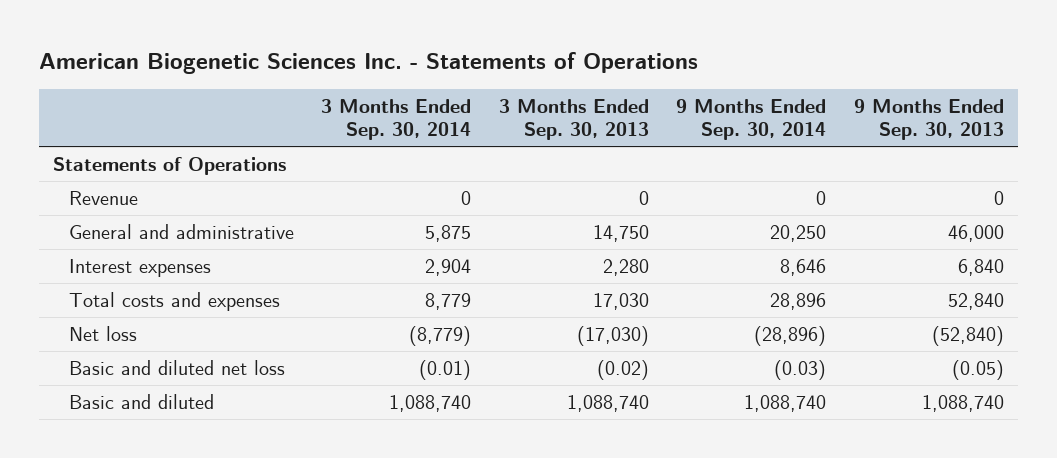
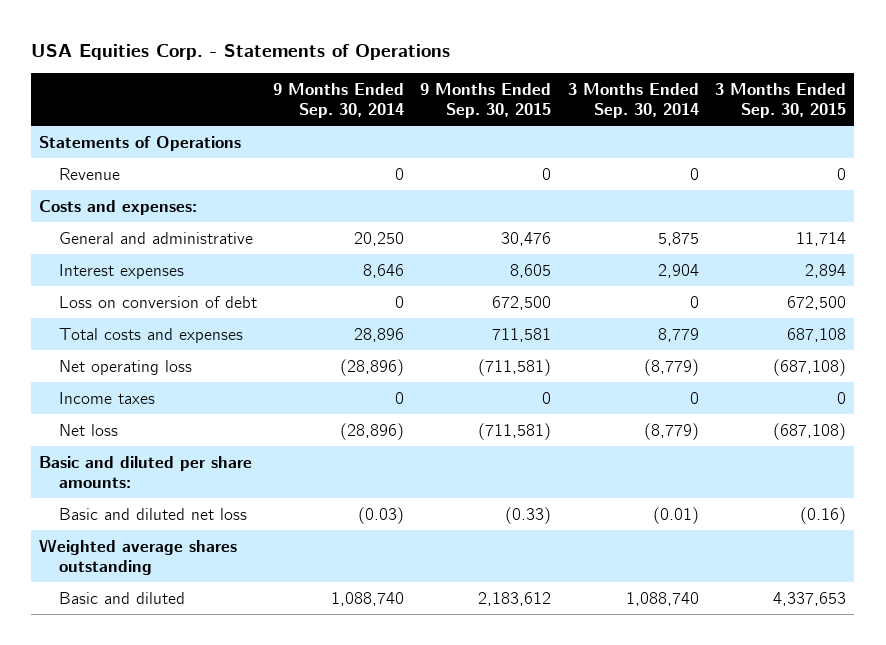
- American Biogenetic Sciences Inc. - Statements of Operations
+ USA Equities Corp. - Statements of Operations
- | 3 Months Ended Sep. 30, 2014 | 3 Months Ended Sep. 30, 2013 | 9 Months Ended Sep. 30, 2014 | 9 Months Ended Sep. 30, 2013
+ | 9 Months Ended Sep. 30, 2014 | 9 Months Ended Sep. 30, 2015 | 3 Months Ended Sep. 30, 2014 | 3 Months Ended Sep. 30, 2015
+ Costs and expenses:
+ Loss on conversion of debt | 0 | 672,500 | 0 | 672,500
+ Net operating loss | (28,896) | (711,581) | (8,779) | (687,108)
+ Income taxes | 0 | 0 | 0 | 0
+ Basic and diluted per share amounts:
+ Weighted average shares outstanding

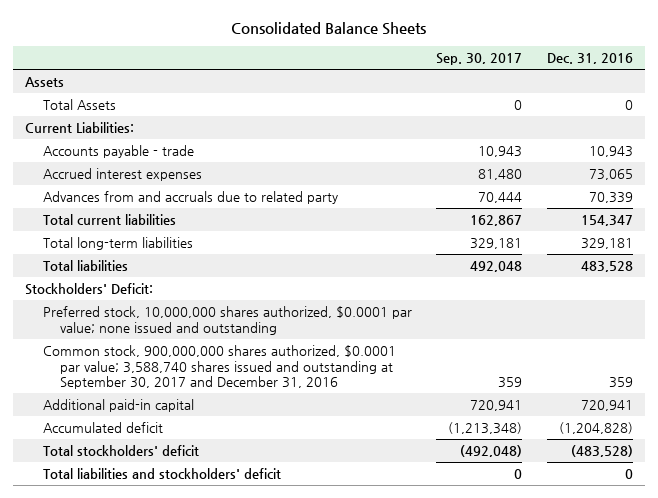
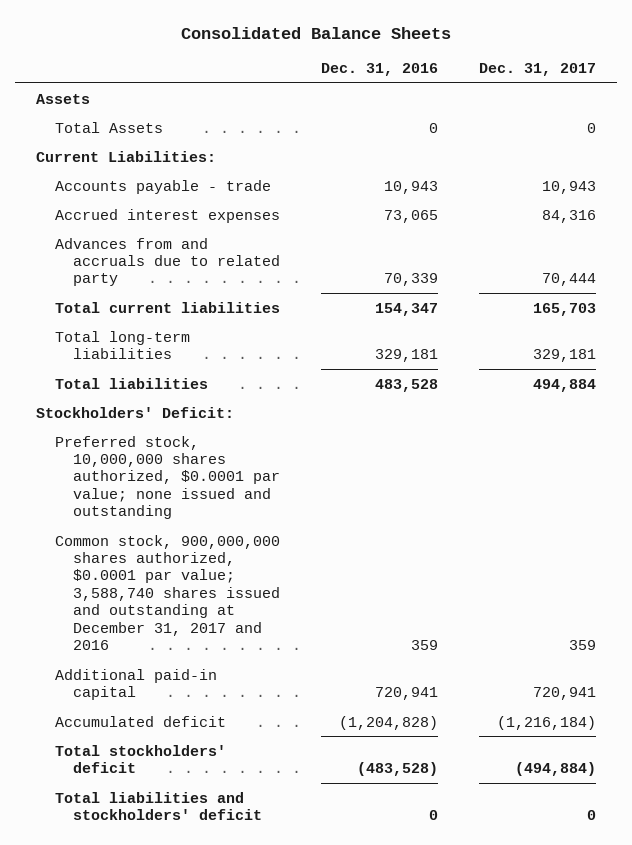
- | Sep. 30, 2017 | Dec. 31, 2016
+ | Dec. 31, 2016 | Dec. 31, 2017
- Common stock, 900,000,000 shares authorized, $0.0001 par value; 3,588,740 shares issued and outstanding at September 30, 2017 and December 31, 2016 | 359 | 359
+ Common stock, 900,000,000 shares authorized, $0.0001 par value; 3,588,740 shares issued and outstanding at December 31, 2017 and 2016 | 359 | 359

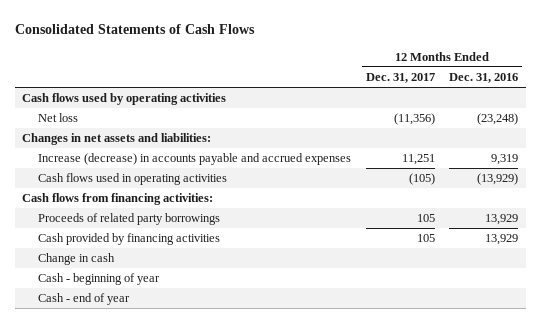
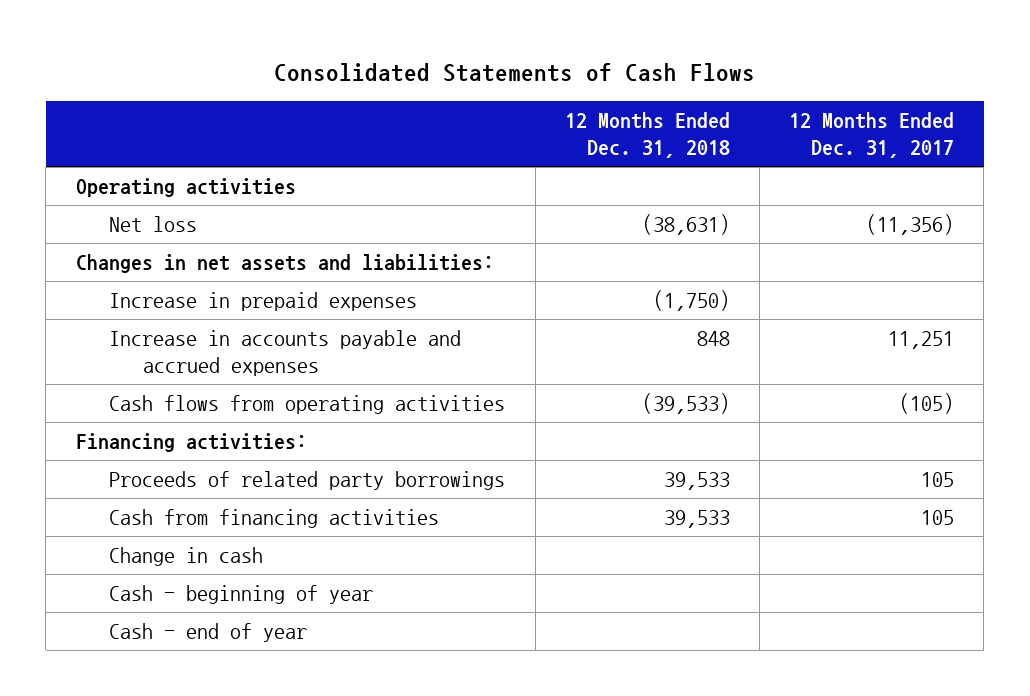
- | 12 Months Ended Dec. 31, 2017 | 12 Months Ended Dec. 31, 2016
+ | 12 Months Ended Dec. 31, 2018 | 12 Months Ended Dec. 31, 2017
- Cash flows used by operating activities
+ Operating activities
- Increase (decrease) in accounts payable and accrued expenses | 11,251 | 9,319
- Cash flows used in operating activities | (105) | (13,929)
- Cash flows from financing activities:
+ Increase in prepaid expenses | (1,750) |
+ Increase in accounts payable and accrued expenses | 848 | 11,251
+ Cash flows from operating activities | (39,533) | (105)
+ Financing activities:
- Cash provided by financing activities | 105 | 13,929
+ Cash from financing activities | 39,533 | 105

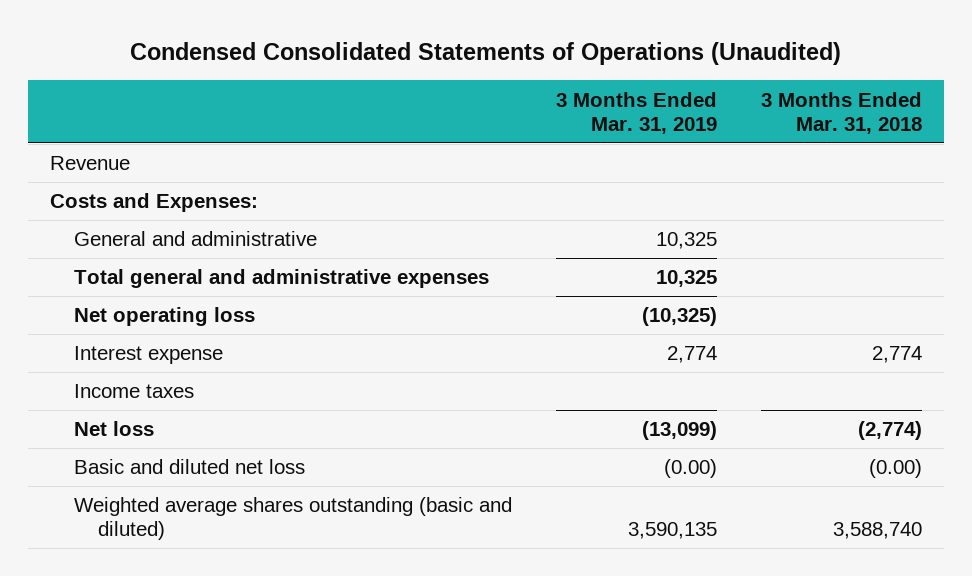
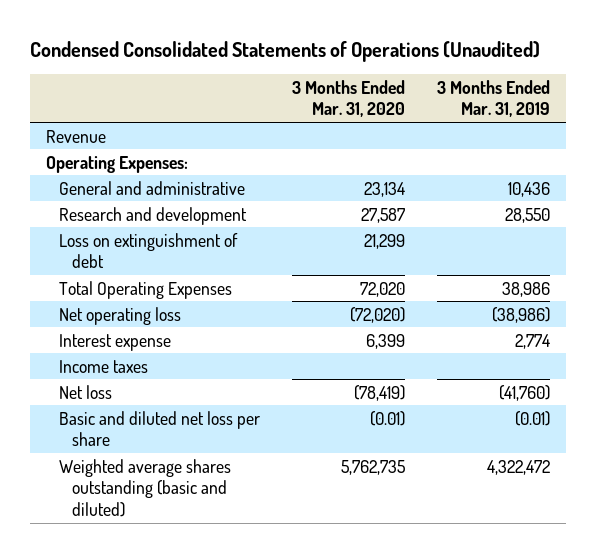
- | 3 Months Ended Mar. 31, 2019 | 3 Months Ended Mar. 31, 2018
+ | 3 Months Ended Mar. 31, 2020 | 3 Months Ended Mar. 31, 2019
- Costs and Expenses:
- General and administrative | 10,325 |
- Total general and administrative expenses | 10,325 |
- Net operating loss | (10,325) |
+ Operating Expenses:
+ General and administrative | 23,134 | 10,436
+ Research and development | 27,587 | 28,550
+ Loss on extinguishment of debt | 21,299 |
+ Total Operating Expenses | 72,020 | 38,986
+ Net operating loss | (72,020) | (38,986)
- Net loss | (13,099) | (2,774)
- Basic and diluted net loss | (0.00) | (0.00)
- Weighted average shares outstanding (basic and diluted) | 3,590,135 | 3,588,740
+ Net loss | (78,419) | (41,760)
+ Basic and diluted net loss per share | (0.01) | (0.01)
+ Weighted average shares outstanding (basic and diluted) | 5,762,735 | 4,322,472

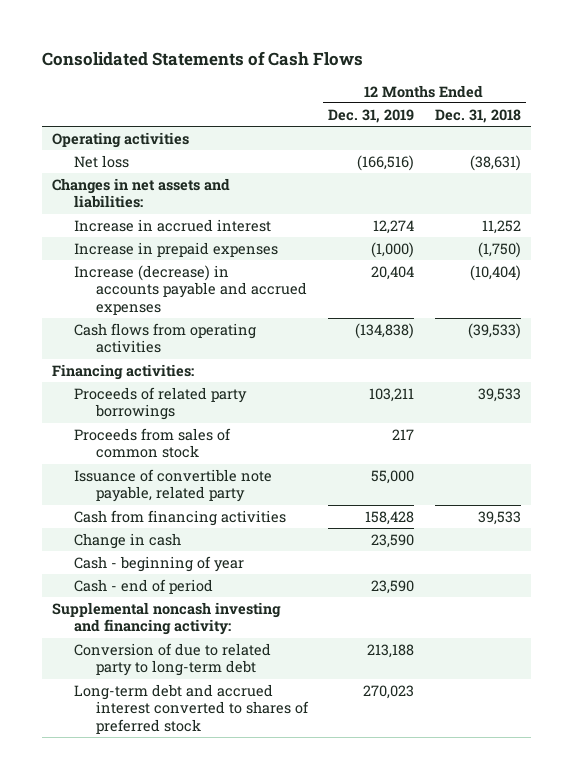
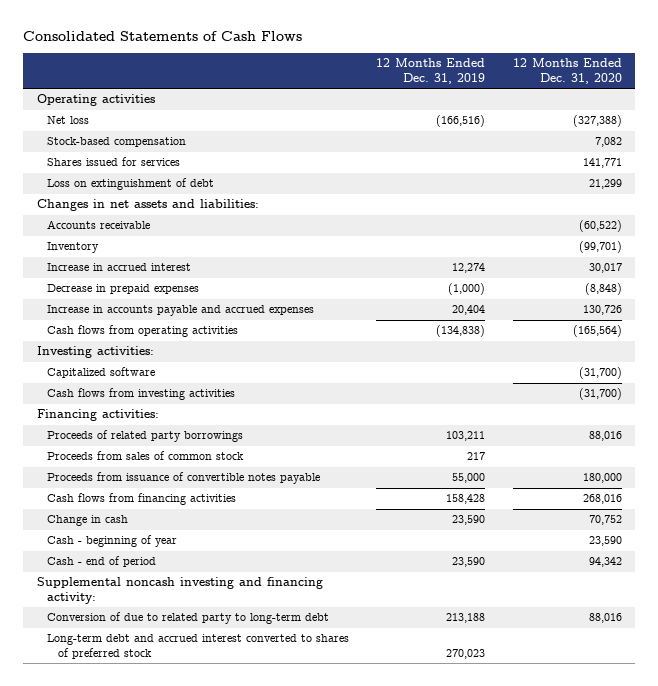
- | 12 Months Ended Dec. 31, 2019 | 12 Months Ended Dec. 31, 2018
+ | 12 Months Ended Dec. 31, 2019 | 12 Months Ended Dec. 31, 2020
+ Stock-based compensation | | 7,082
+ Shares issued for services | | 141,771
+ Loss on extinguishment of debt | | 21,299
+ Accounts receivable | | (60,522)
+ Inventory | | (99,701)
- Increase in prepaid expenses | (1,000) | (1,750)
- Increase (decrease) in accounts payable and accrued expenses | 20,404 | (10,404)
+ Decrease in prepaid expenses | (1,000) | (8,848)
+ Increase in accounts payable and accrued expenses | 20,404 | 130,726
+ Investing activities:
+ Capitalized software | | (31,700)
+ Cash flows from investing activities | | (31,700)
- Issuance of convertible note payable, related party | 55,000 |
- Cash from financing activities | 158,428 | 39,533
+ Proceeds from issuance of convertible notes payable | 55,000 | 180,000
+ Cash flows from financing activities | 158,428 | 268,016

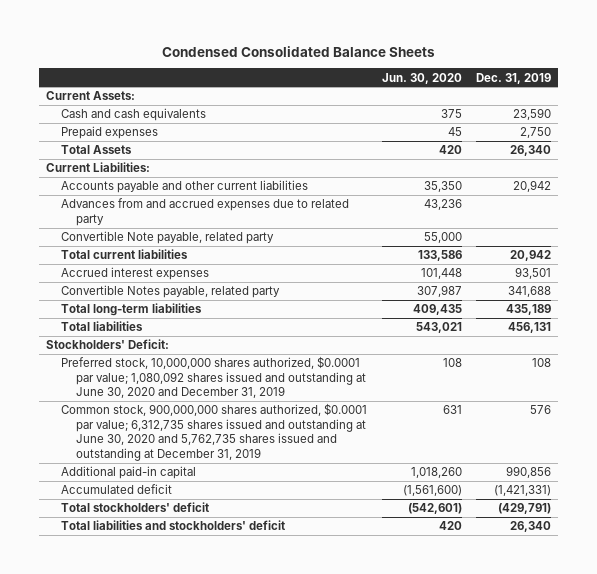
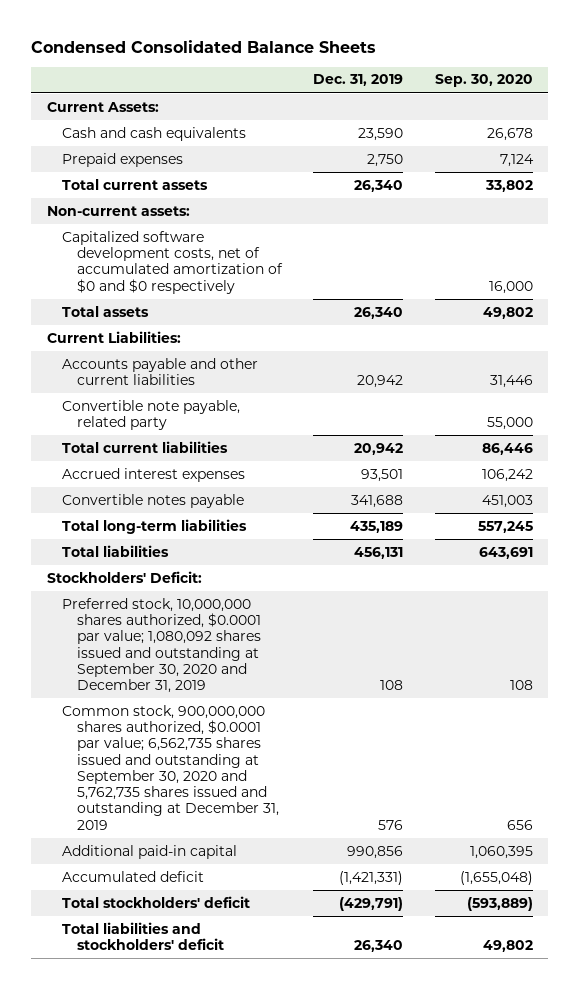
- | Jun. 30, 2020 | Dec. 31, 2019
+ | Dec. 31, 2019 | Sep. 30, 2020
- Total Assets | 420 | 26,340
+ Total current assets | 26,340 | 33,802
+ Non-current assets:
+ Capitalized software development costs, net of accumulated amortization of $0 and $0 respectively | | 16,000
+ Total assets | 26,340 | 49,802
- Advances from and accrued expenses due to related party | 43,236 |
- Convertible Note payable, related party | 55,000 |
+ Convertible note payable, related party | | 55,000
- Convertible Notes payable, related party | 307,987 | 341,688
+ Convertible notes payable | 341,688 | 451,003
- Preferred stock, 10,000,000 shares authorized, $0.0001 par value; 1,080,092 shares issued and outstanding at June 30, 2020 and December 31, 2019 | 108 | 108
- Common stock, 900,000,000 shares authorized, $0.0001 par value; 6,312,735 shares issued and outstanding at June 30, 2020 and 5,762,735 shares issued and outstanding at December 31, 2019 | 631 | 576
+ Preferred stock, 10,000,000 shares authorized, $0.0001 par value; 1,080,092 shares issued and outstanding at September 30, 2020 and December 31, 2019 | 108 | 108
+ Common stock, 900,000,000 shares authorized, $0.0001 par value; 6,562,735 shares issued and outstanding at September 30, 2020 and 5,762,735 shares issued and outstanding at December 31, 2019 | 576 | 656

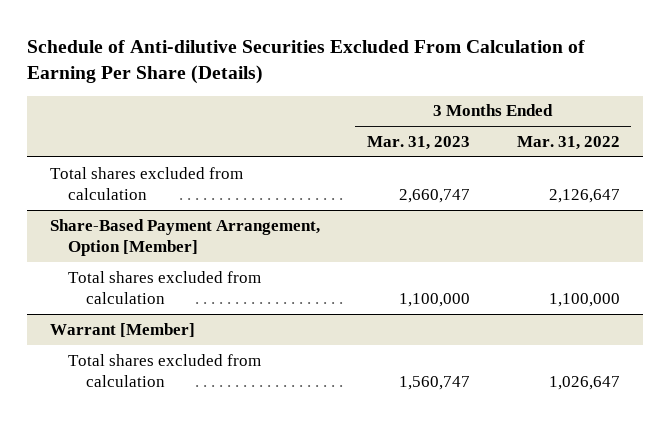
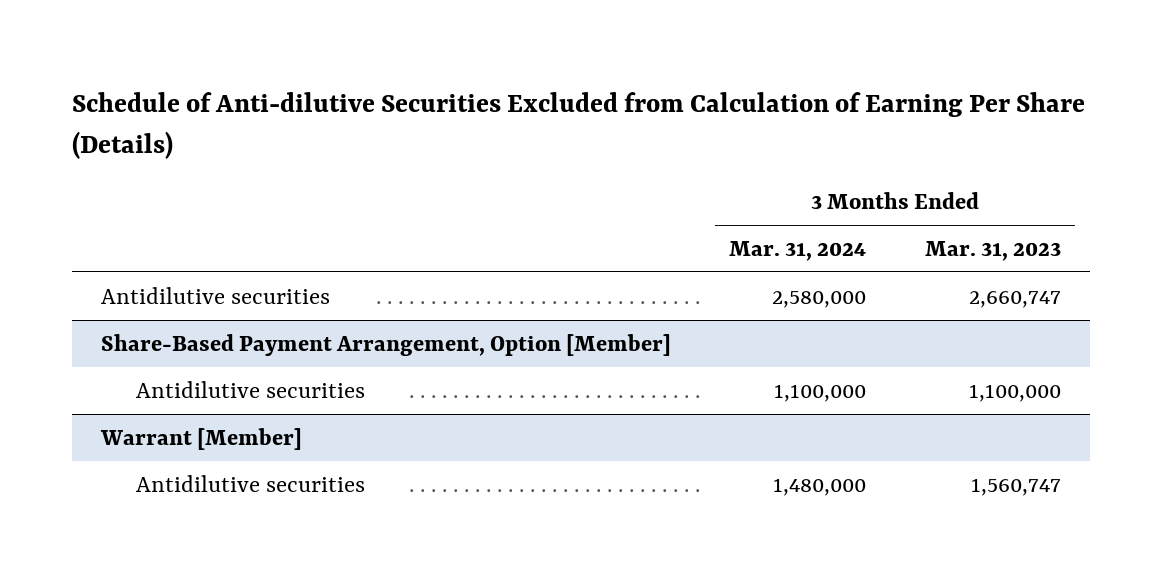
- Schedule of Anti-dilutive Securities Excluded From Calculation of Earning Per Share (Details)
+ Schedule of Anti-dilutive Securities Excluded from Calculation of Earning Per Share (Details)
- | 3 Months Ended Mar. 31, 2023 | 3 Months Ended Mar. 31, 2022
+ | 3 Months Ended Mar. 31, 2024 | 3 Months Ended Mar. 31, 2023
- Total shares excluded from calculation | 2,660,747 | 2,126,647
+ Antidilutive securities | 2,580,000 | 2,660,747
@ Share-Based Payment Arrangement, Option [Member]
- Total shares excluded from calculation | 1,100,000 | 1,100,000
+ Antidilutive securities | 1,100,000 | 1,100,000
@ Warrant [Member]
- Total shares excluded from calculation | 1,560,747 | 1,026,647
+ Antidilutive securities | 1,480,000 | 1,560,747

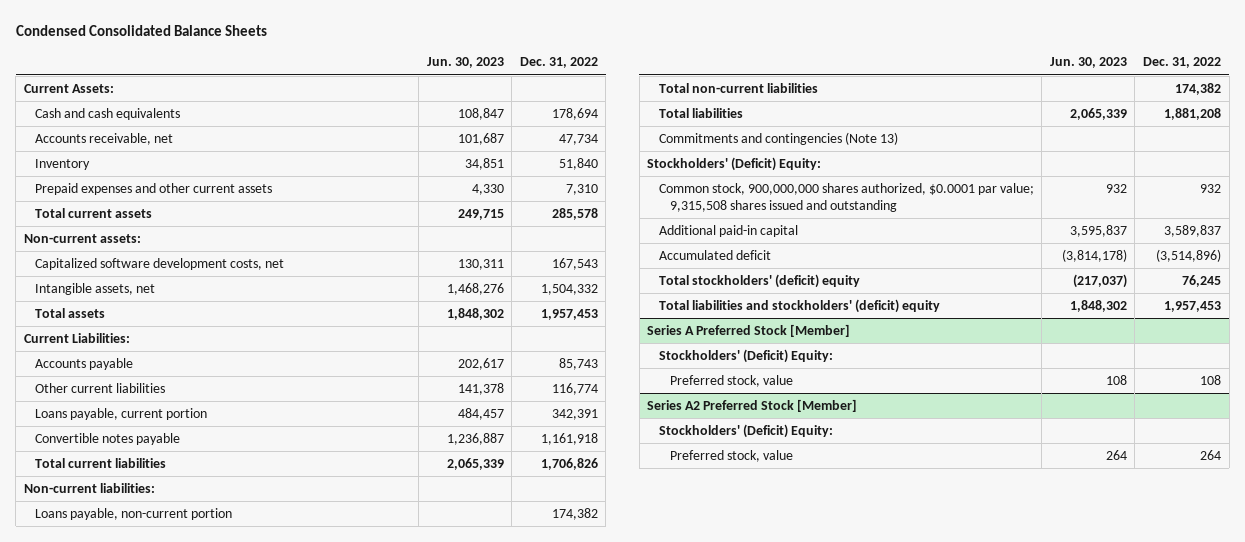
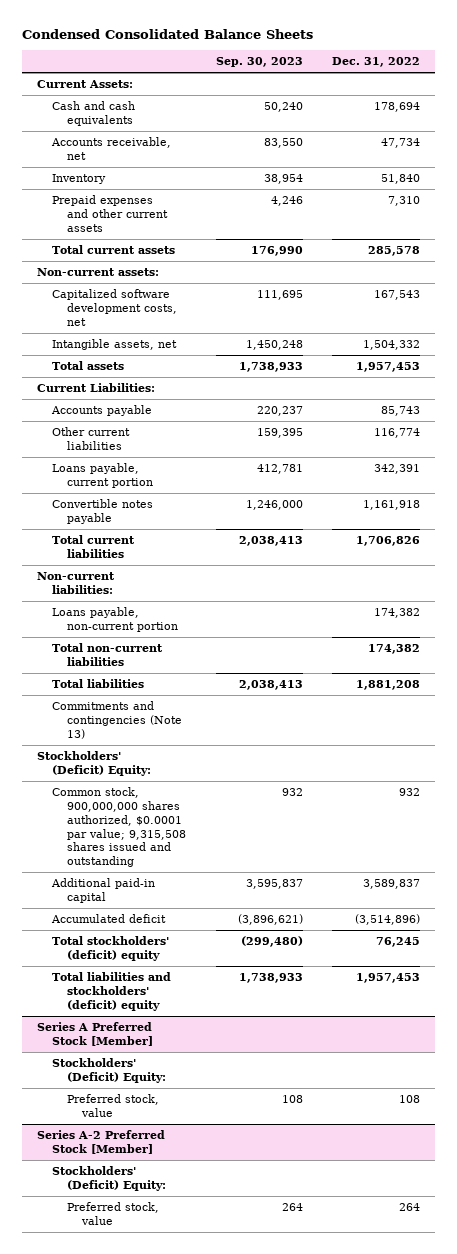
- | Jun. 30, 2023 | Dec. 31, 2022
+ | Sep. 30, 2023 | Dec. 31, 2022
- Series A2 Preferred Stock [Member]
+ Series A-2 Preferred Stock [Member]

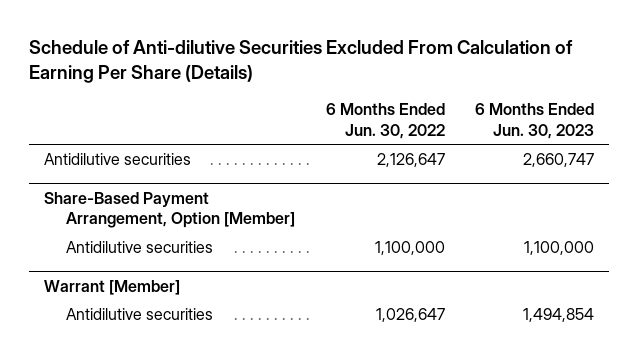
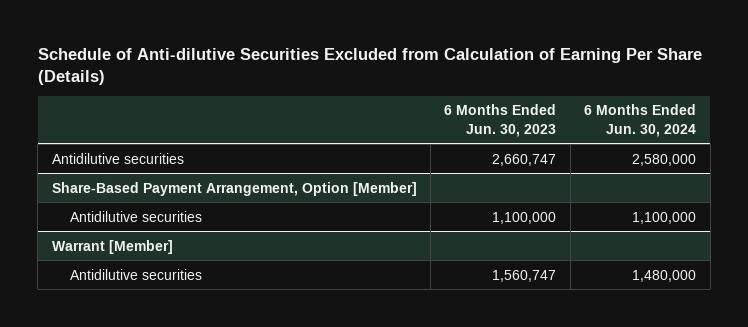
- Schedule of Anti-dilutive Securities Excluded From Calculation of Earning Per Share (Details)
+ Schedule of Anti-dilutive Securities Excluded from Calculation of Earning Per Share (Details)
- | 6 Months Ended Jun. 30, 2022 | 6 Months Ended Jun. 30, 2023
+ | 6 Months Ended Jun. 30, 2023 | 6 Months Ended Jun. 30, 2024
@ Warrant [Member]
- Antidilutive securities | 1,026,647 | 1,494,854
+ Antidilutive securities | 1,560,747 | 1,480,000

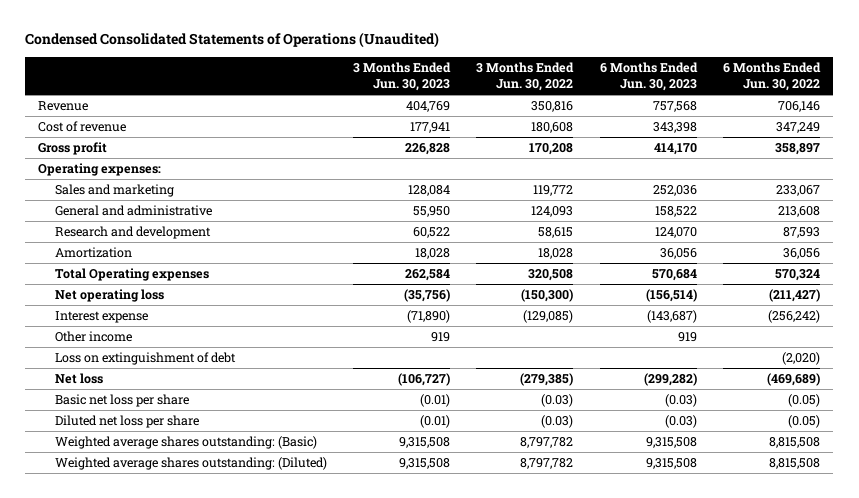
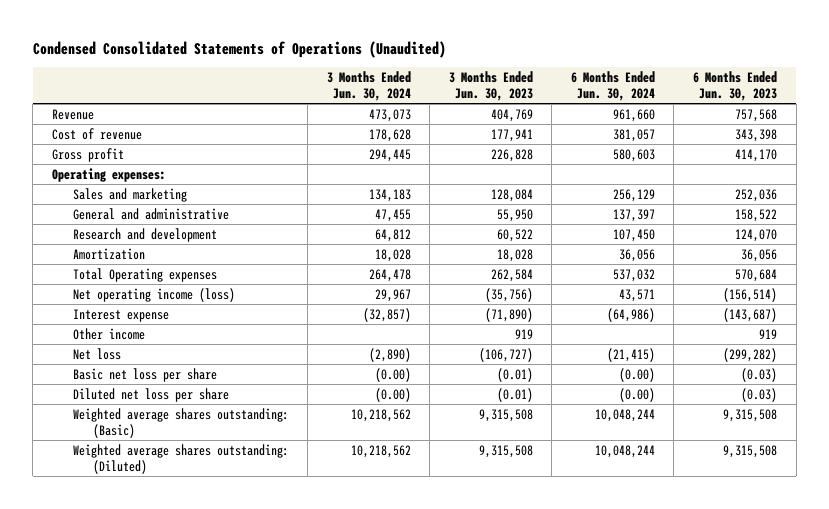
- | 3 Months Ended Jun. 30, 2023 | 3 Months Ended Jun. 30, 2022 | 6 Months Ended Jun. 30, 2023 | 6 Months Ended Jun. 30, 2022
+ | 3 Months Ended Jun. 30, 2024 | 3 Months Ended Jun. 30, 2023 | 6 Months Ended Jun. 30, 2024 | 6 Months Ended Jun. 30, 2023
- Net operating loss | (35,756) | (150,300) | (156,514) | (211,427)
+ Net operating income (loss) | 29,967 | (35,756) | 43,571 | (156,514)
- Loss on extinguishment of debt | | | | (2,020)

